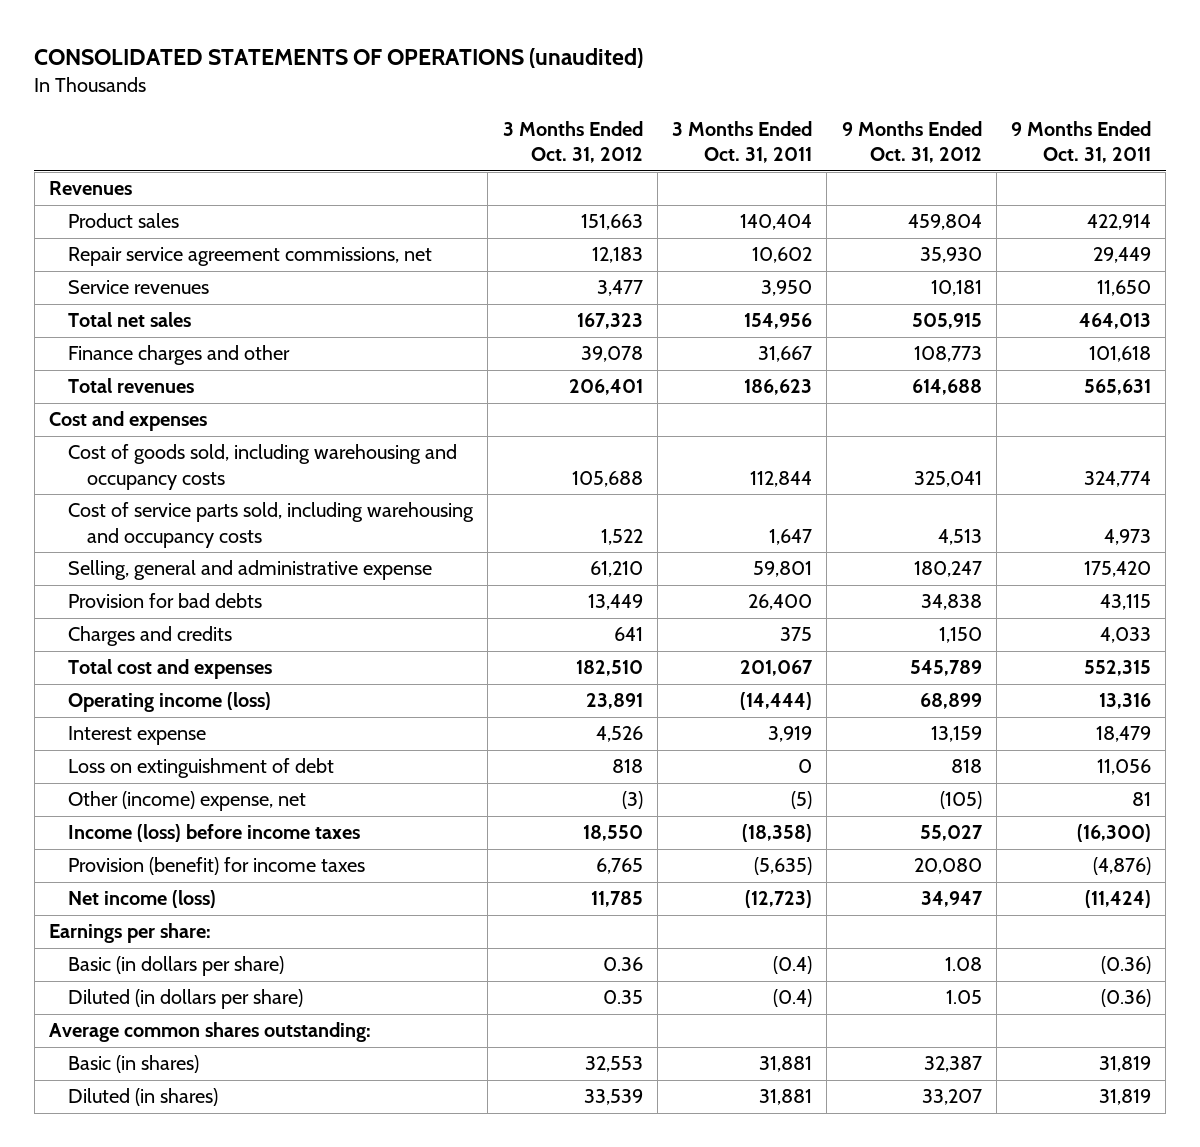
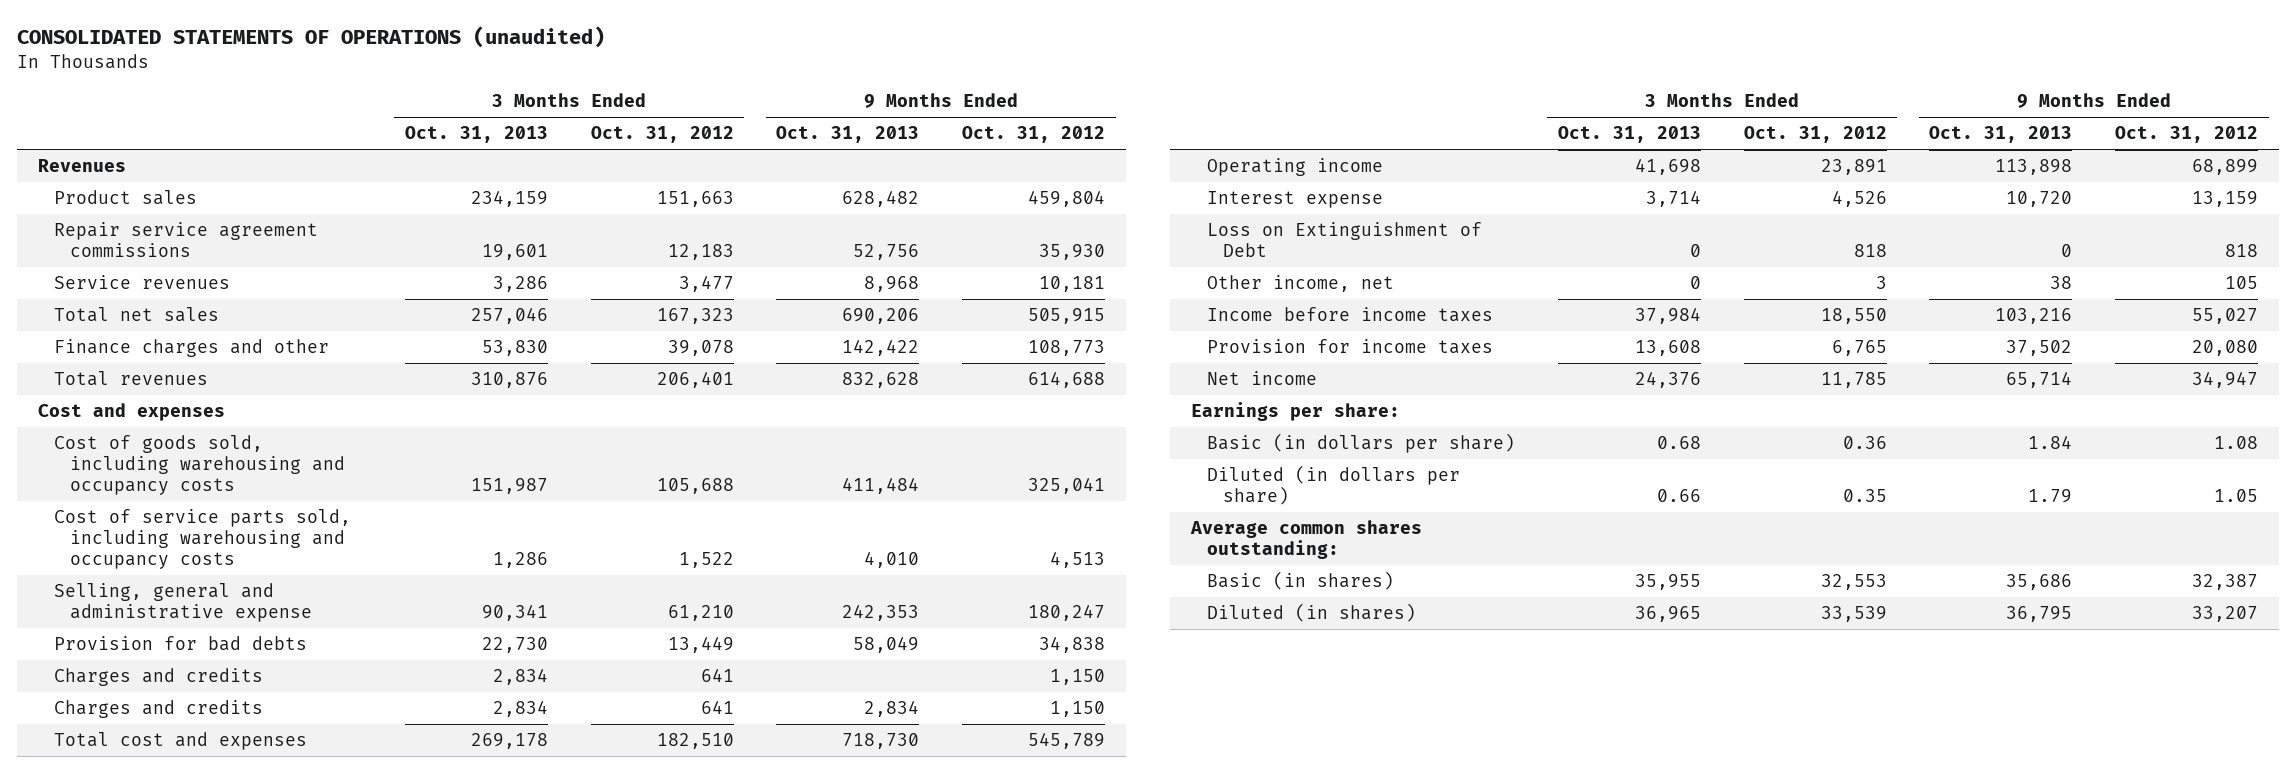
- | 3 Months Ended Oct. 31, 2012 | 3 Months Ended Oct. 31, 2011 | 9 Months Ended Oct. 31, 2012 | 9 Months Ended Oct. 31, 2011
+ | 3 Months Ended Oct. 31, 2013 | 3 Months Ended Oct. 31, 2012 | 9 Months Ended Oct. 31, 2013 | 9 Months Ended Oct. 31, 2012
- Repair service agreement commissions, net | 12,183 | 10,602 | 35,930 | 29,449
+ Repair service agreement commissions | 19,601 | 12,183 | 52,756 | 35,930
+ Charges and credits | 2,834 | 641 | 2,834 | 1,150
- Operating income (loss) | 23,891 | (14,444) | 68,899 | 13,316
+ Operating income | 41,698 | 23,891 | 113,898 | 68,899
- Loss on extinguishment of debt | 818 | 0 | 818 | 11,056
- Other (income) expense, net | (3) | (5) | (105) | 81
- Income (loss) before income taxes | 18,550 | (18,358) | 55,027 | (16,300)
- Provision (benefit) for income taxes | 6,765 | (5,635) | 20,080 | (4,876)
- Net income (loss) | 11,785 | (12,723) | 34,947 | (11,424)
+ Loss on Extinguishment of Debt | 0 | 818 | 0 | 818
+ Other income, net | 0 | 3 | 38 | 105
+ Income before income taxes | 37,984 | 18,550 | 103,216 | 55,027
+ Provision for income taxes | 13,608 | 6,765 | 37,502 | 20,080
+ Net income | 24,376 | 11,785 | 65,714 | 34,947

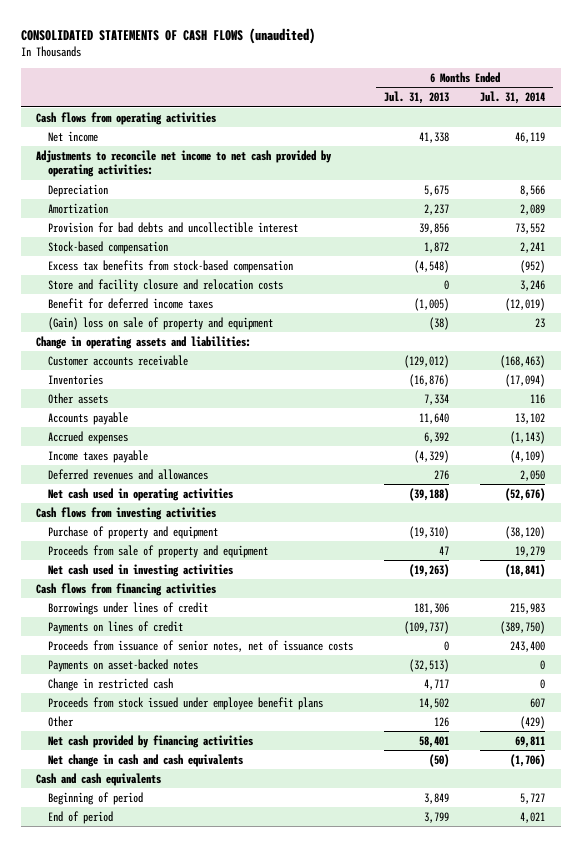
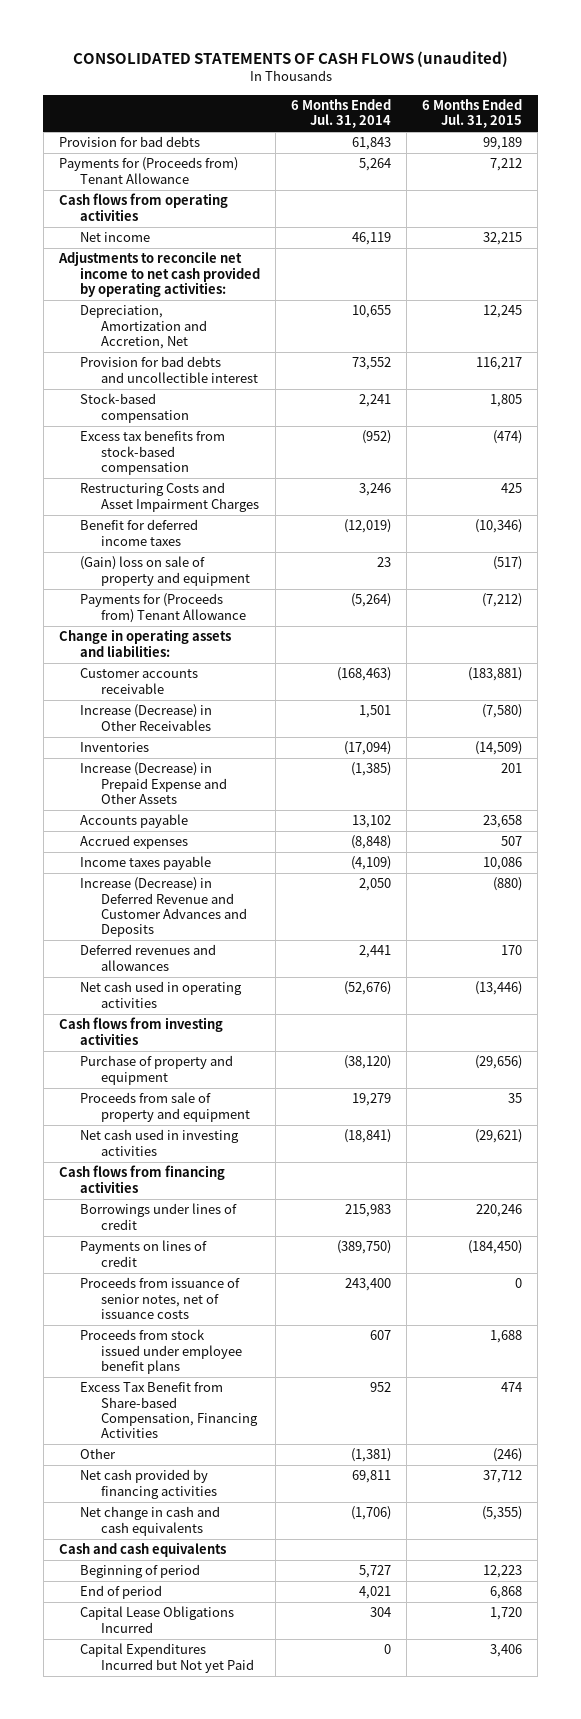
- | 6 Months Ended Jul. 31, 2013 | 6 Months Ended Jul. 31, 2014
+ | 6 Months Ended Jul. 31, 2014 | 6 Months Ended Jul. 31, 2015
+ Provision for bad debts | 61,843 | 99,189
+ Payments for (Proceeds from) Tenant Allowance | 5,264 | 7,212
- Depreciation | 5,675 | 8,566
- Amortization | 2,237 | 2,089
+ Depreciation, Amortization and Accretion, Net | 10,655 | 12,245
- Store and facility closure and relocation costs | 0 | 3,246
+ Restructuring Costs and Asset Impairment Charges | 3,246 | 425
+ Payments for (Proceeds from) Tenant Allowance | (5,264) | (7,212)
+ Increase (Decrease) in Other Receivables | 1,501 | (7,580)
- Other assets | 7,334 | 116
+ Increase (Decrease) in Prepaid Expense and Other Assets | (1,385) | 201
- Accrued expenses | 6,392 | (1,143)
+ Accrued expenses | (8,848) | 507
- Deferred revenues and allowances | 276 | 2,050
+ Increase (Decrease) in Deferred Revenue and Customer Advances and Deposits | 2,050 | (880)
+ Deferred revenues and allowances | 2,441 | 170
- Payments on asset-backed notes | (32,513) | 0
- Change in restricted cash | 4,717 | 0
- Other | 126 | (429)
+ Excess Tax Benefit from Share-based Compensation, Financing Activities | 952 | 474
+ Other | (1,381) | (246)
+ Capital Lease Obligations Incurred | 304 | 1,720
+ Capital Expenditures Incurred but Not yet Paid | 0 | 3,406

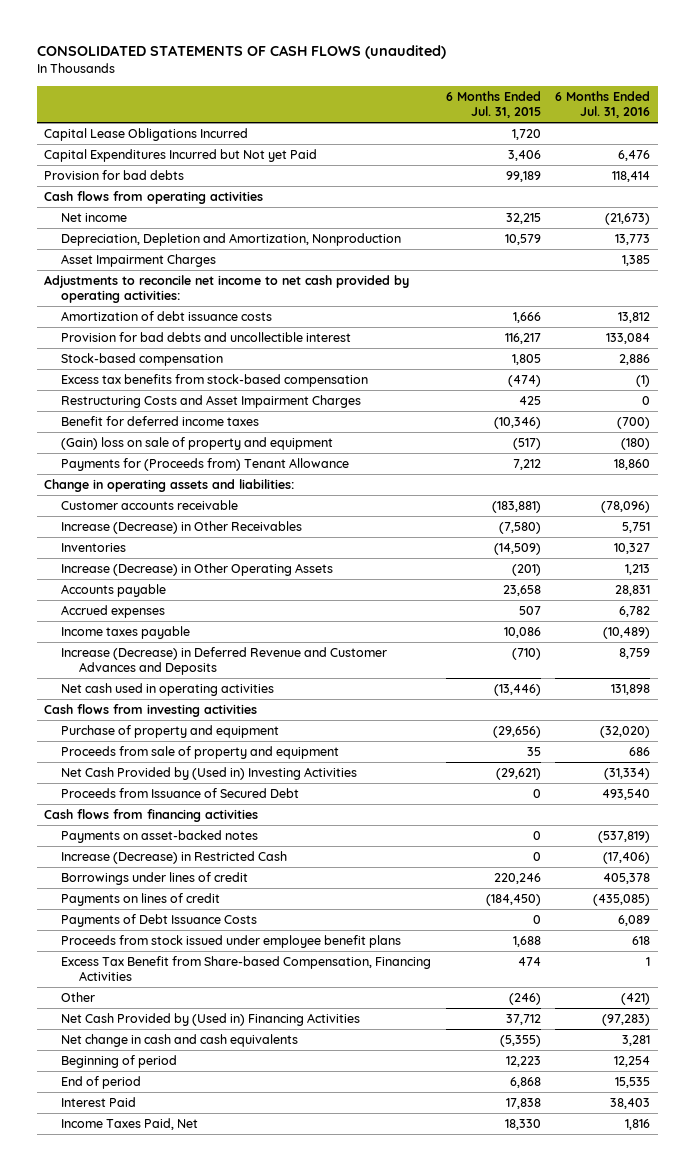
- | 6 Months Ended Jul. 31, 2014 | 6 Months Ended Jul. 31, 2015
+ | 6 Months Ended Jul. 31, 2015 | 6 Months Ended Jul. 31, 2016
moved up: Capital Lease Obligations Incurred | 1,720 |
moved up: Capital Expenditures Incurred but Not yet Paid | 3,406 | 6,476
+ Depreciation, Depletion and Amortization, Nonproduction | 10,579 | 13,773
+ Asset Impairment Charges | | 1,385
- Depreciation, Amortization and Accretion, Net | 10,655 | 12,245
+ Amortization of debt issuance costs | 1,666 | 13,812
- Payments for (Proceeds from) Tenant Allowance | (5,264) | (7,212)
moved down: Payments for (Proceeds from) Tenant Allowance | 7,212 | 18,860
- Increase (Decrease) in Prepaid Expense and Other Assets | (1,385) | 201
+ Increase (Decrease) in Other Operating Assets | (201) | 1,213
- Increase (Decrease) in Deferred Revenue and Customer Advances and Deposits | 2,050 | (880)
- Deferred revenues and allowances | 2,441 | 170
+ Increase (Decrease) in Deferred Revenue and Customer Advances and Deposits | (710) | 8,759
- Net cash used in investing activities | (18,841) | (29,621)
+ Net Cash Provided by (Used in) Investing Activities | (29,621) | (31,334)
+ Proceeds from Issuance of Secured Debt | 0 | 493,540
+ Payments on asset-backed notes | 0 | (537,819)
+ Increase (Decrease) in Restricted Cash | 0 | (17,406)
- Proceeds from issuance of senior notes, net of issuance costs | 243,400 | 0
+ Payments of Debt Issuance Costs | 0 | 6,089
- Net cash provided by financing activities | 69,811 | 37,712
+ Net Cash Provided by (Used in) Financing Activities | 37,712 | (97,283)
- Cash and cash equivalents
+ Interest Paid | 17,838 | 38,403
+ Income Taxes Paid, Net | 18,330 | 1,816

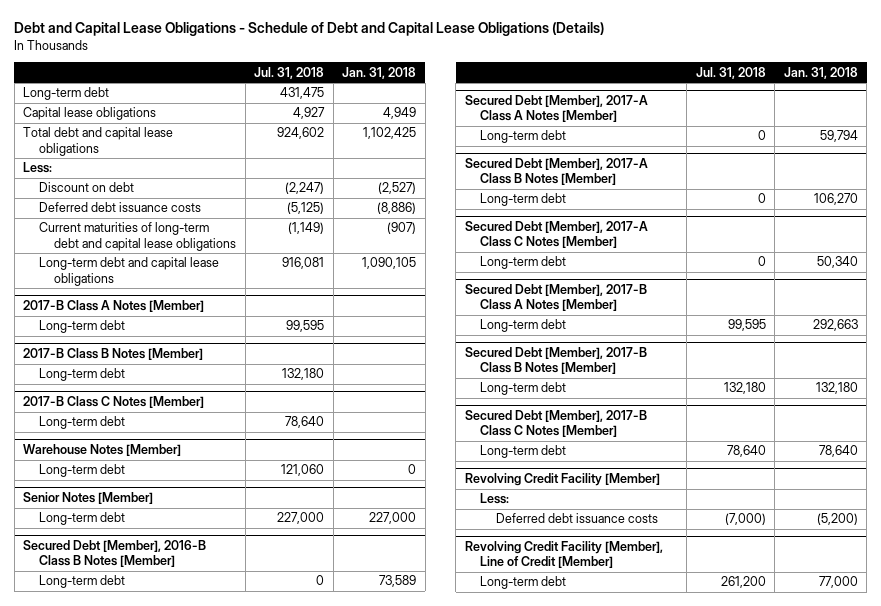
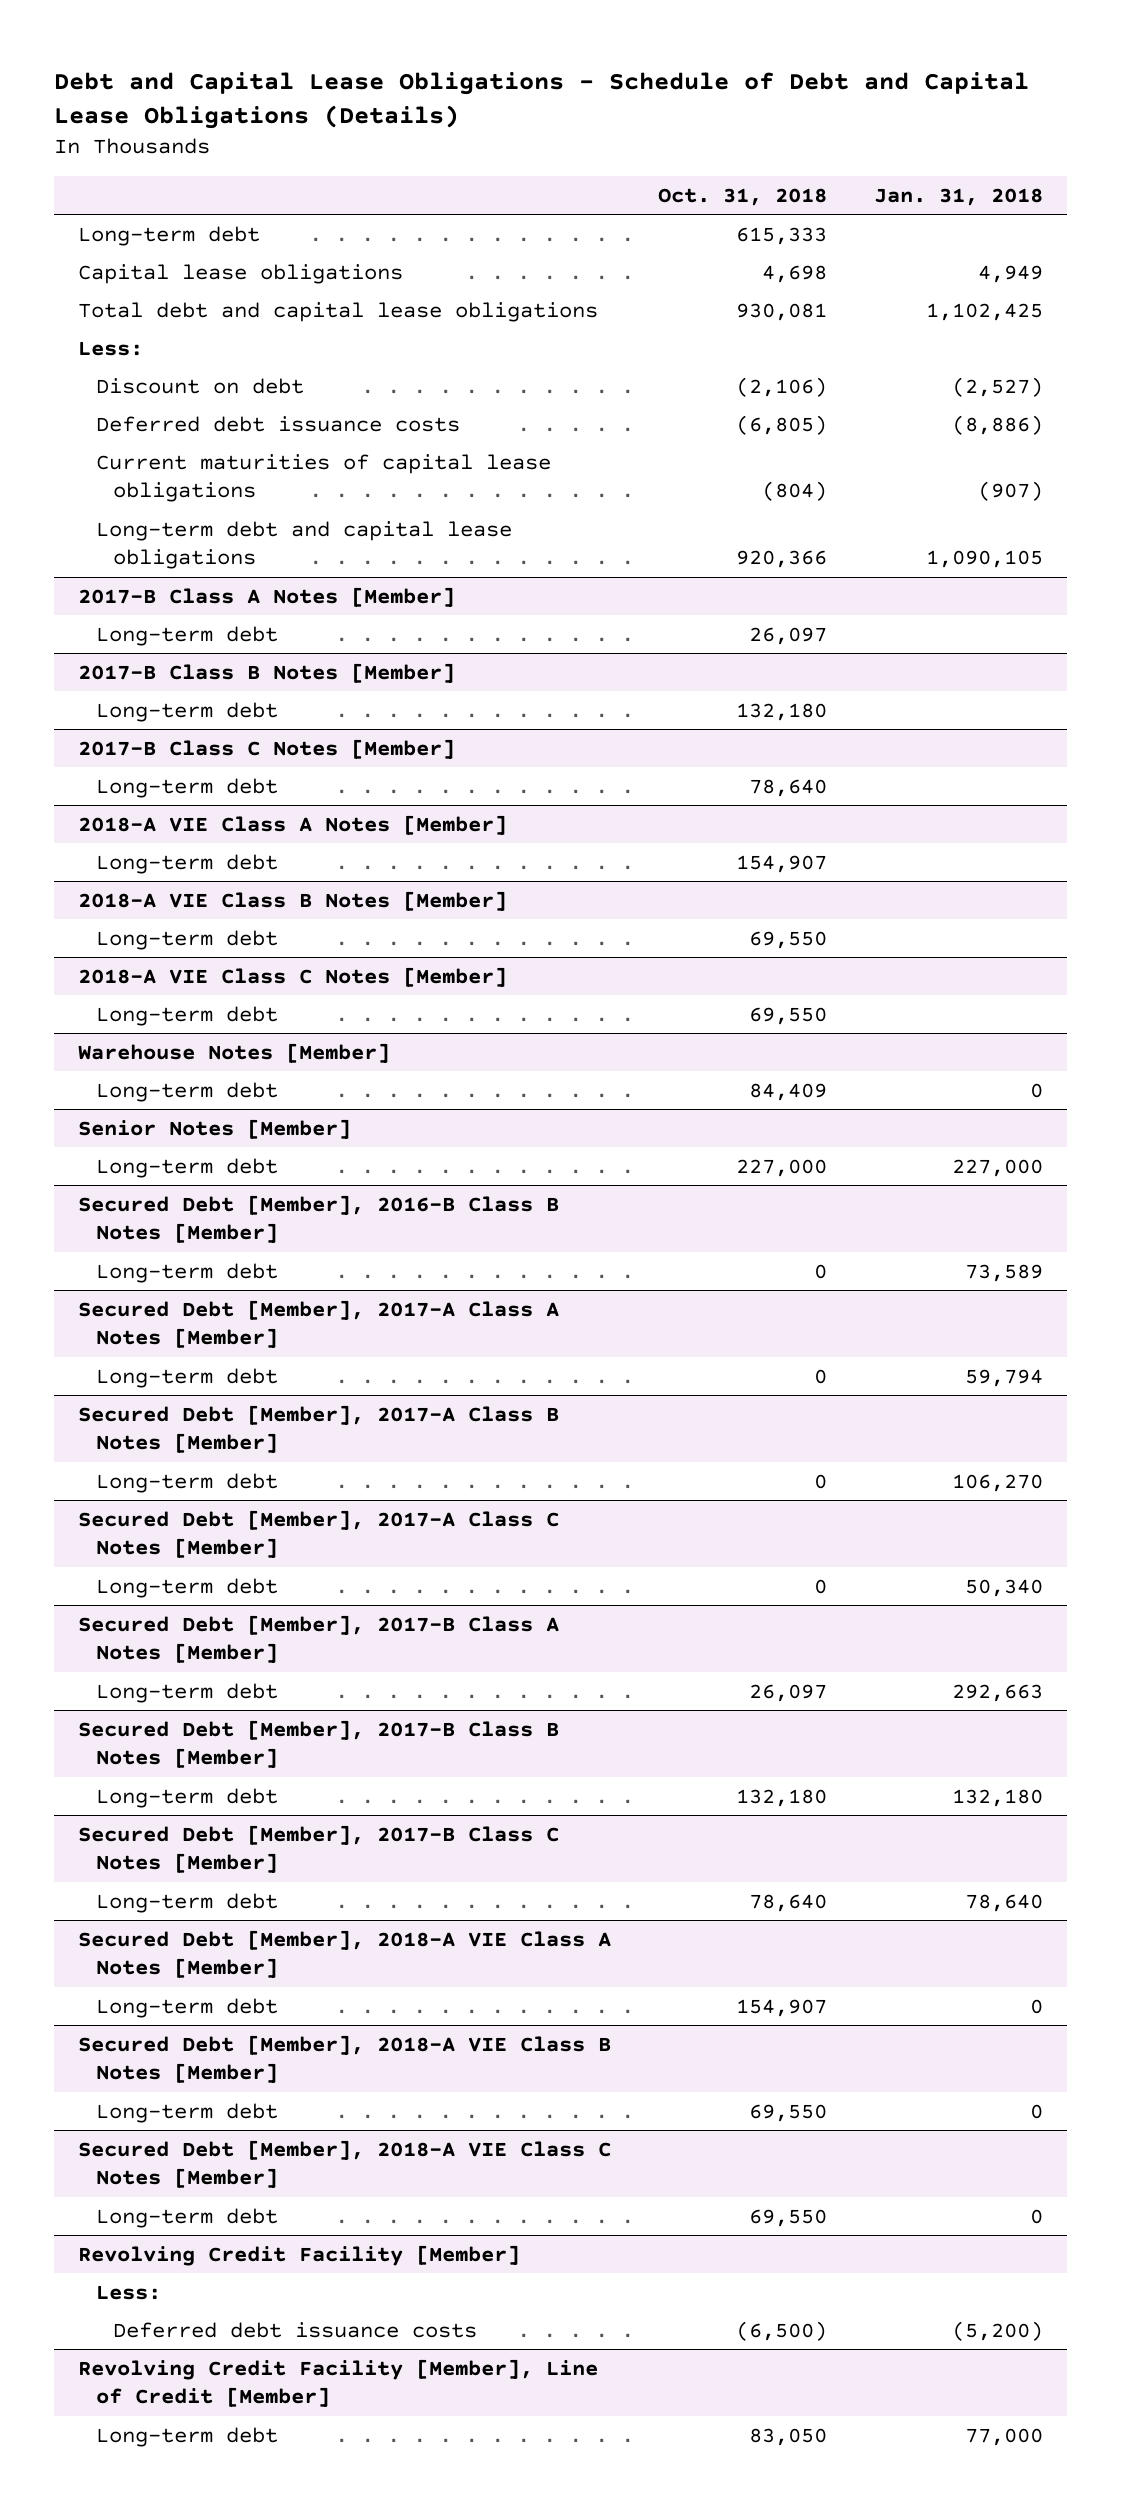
- | Jul. 31, 2018 | Jan. 31, 2018
+ | Oct. 31, 2018 | Jan. 31, 2018
- Current maturities of long-term debt and capital lease obligations | (1,149) | (907)
+ Current maturities of capital lease obligations | (804) | (907)
+ 2018-A VIE Class A Notes [Member]
+ Long-term debt | 154,907 |
+ 2018-A VIE Class B Notes [Member]
+ Long-term debt | 69,550 |
+ 2018-A VIE Class C Notes [Member]
+ Long-term debt | 69,550 |
+ Secured Debt [Member], 2018-A VIE Class A Notes [Member]
+ Long-term debt | 154,907 | 0
+ Secured Debt [Member], 2018-A VIE Class B Notes [Member]
+ Long-term debt | 69,550 | 0
+ Secured Debt [Member], 2018-A VIE Class C Notes [Member]
+ Long-term debt | 69,550 | 0

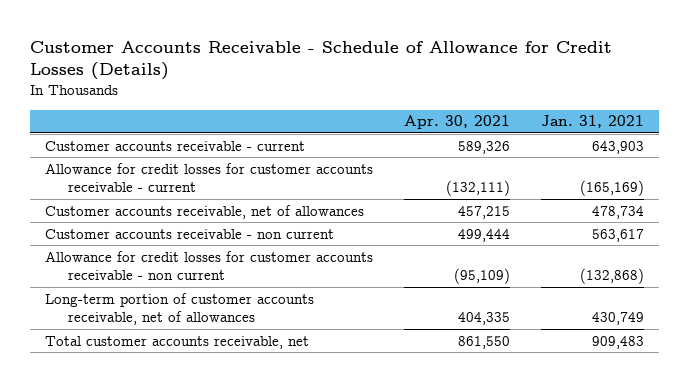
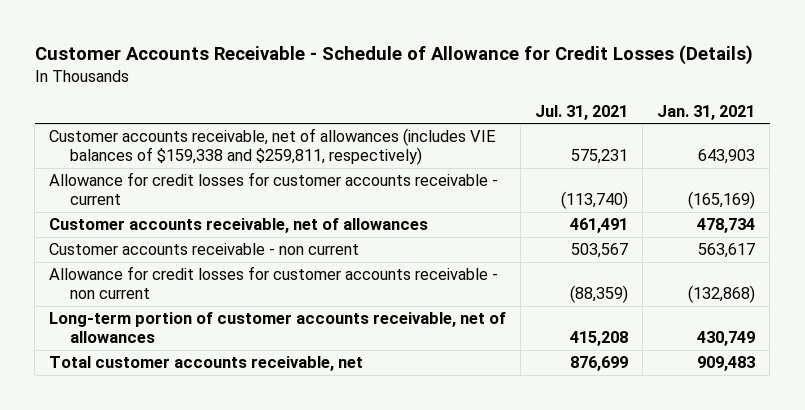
- | Apr. 30, 2021 | Jan. 31, 2021
+ | Jul. 31, 2021 | Jan. 31, 2021
- Customer accounts receivable - current | 589,326 | 643,903
+ Customer accounts receivable, net of allowances (includes VIE balances of $159,338 and $259,811, respectively) | 575,231 | 643,903

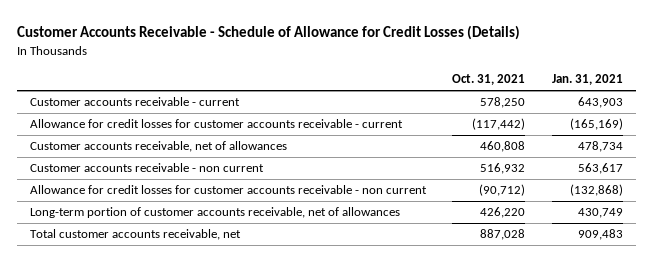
- | Jul. 31, 2021 | Jan. 31, 2021
+ | Oct. 31, 2021 | Jan. 31, 2021
- Customer accounts receivable, net of allowances (includes VIE balances of $159,338 and $259,811, respectively) | 575,231 | 643,903
+ Customer accounts receivable - current | 578,250 | 643,903

